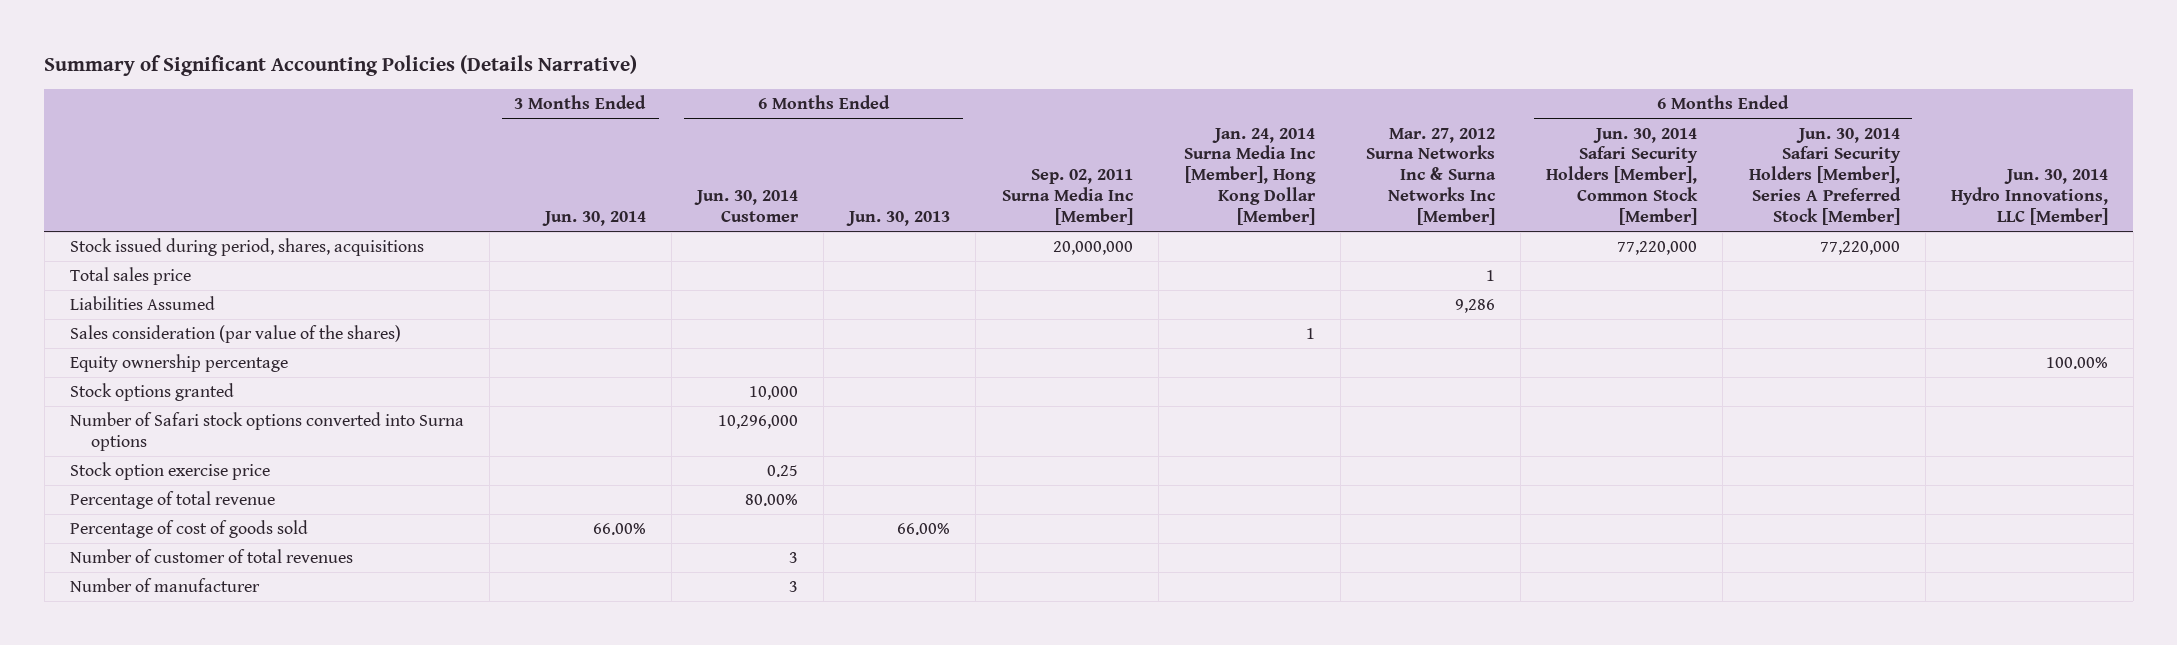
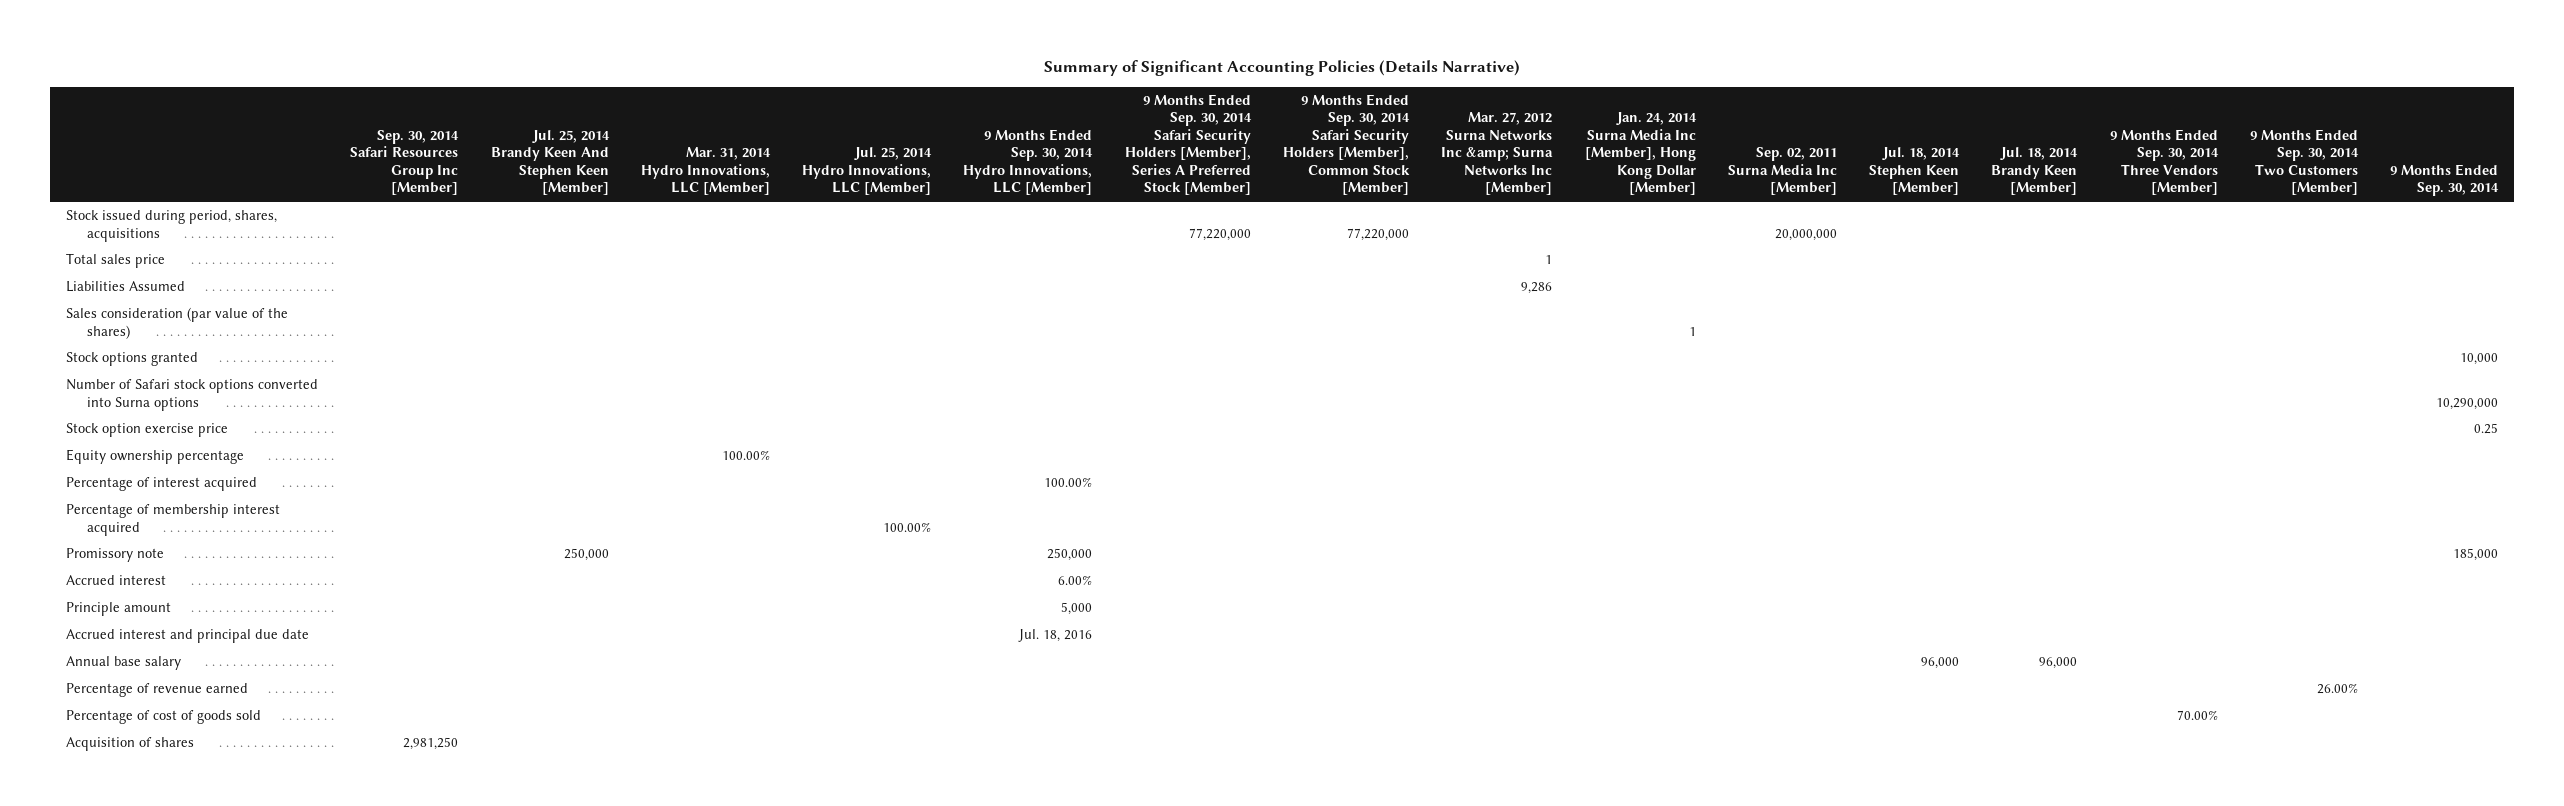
- | 3 Months Ended Jun. 30, 2014 | 6 Months Ended Jun. 30, 2014 Customer | 6 Months Ended Jun. 30, 2013 | Sep. 02, 2011 Surna Media Inc [Member] | Jan. 24, 2014 Surna Media Inc [Member], Hong Kong Dollar [Member] | Mar. 27, 2012 Surna Networks Inc & Surna Networks Inc [Member] | 6 Months Ended Jun. 30, 2014 Safari Security Holders [Member], Common Stock [Member] | 6 Months Ended Jun. 30, 2014 Safari Security Holders [Member], Series A Preferred Stock [Member] | Jun. 30, 2014 Hydro Innovations, LLC [Member]
+ | Sep. 30, 2014 Safari Resources Group Inc [Member] | Jul. 25, 2014 Brandy Keen And Stephen Keen [Member] | Mar. 31, 2014 Hydro Innovations, LLC [Member] | Jul. 25, 2014 Hydro Innovations, LLC [Member] | 9 Months Ended Sep. 30, 2014 Hydro Innovations, LLC [Member] | 9 Months Ended Sep. 30, 2014 Safari Security Holders [Member], Series A Preferred Stock [Member] | 9 Months Ended Sep. 30, 2014 Safari Security Holders [Member], Common Stock [Member] | Mar. 27, 2012 Surna Networks Inc &amp; Surna Networks Inc [Member] | Jan. 24, 2014 Surna Media Inc [Member], Hong Kong Dollar [Member] | Sep. 02, 2011 Surna Media Inc [Member] | Jul. 18, 2014 Stephen Keen [Member] | Jul. 18, 2014 Brandy Keen [Member] | 9 Months Ended Sep. 30, 2014 Three Vendors [Member] | 9 Months Ended Sep. 30, 2014 Two Customers [Member] | 9 Months Ended Sep. 30, 2014
- Percentage of total revenue | | 80.00% | | | | | | |
moved down: Equity ownership percentage | | | 100.00% | | | | | | | | | | | |
+ Percentage of interest acquired | | | | | 100.00% | | | | | | | | | |
+ Percentage of membership interest acquired | | | | 100.00% | | | | | | | | | | |
+ Promissory note | | 250,000 | | | 250,000 | | | | | | | | | | 185,000
+ Accrued interest | | | | | 6.00% | | | | | | | | | |
+ Principle amount | | | | | 5,000 | | | | | | | | | |
+ Accrued interest and principal due date | | | | | Jul. 18, 2016 | | | | | | | | | |
+ Annual base salary | | | | | | | | | | | 96,000 | 96,000 | | |
+ Percentage of revenue earned | | | | | | | | | | | | | | 26.00% |
- Number of customer of total revenues | | 3 | | | | | | |
- Number of manufacturer | | 3 | | | | | | |
+ Acquisition of shares | 2,981,250 | | | | | | | | | | | | | |

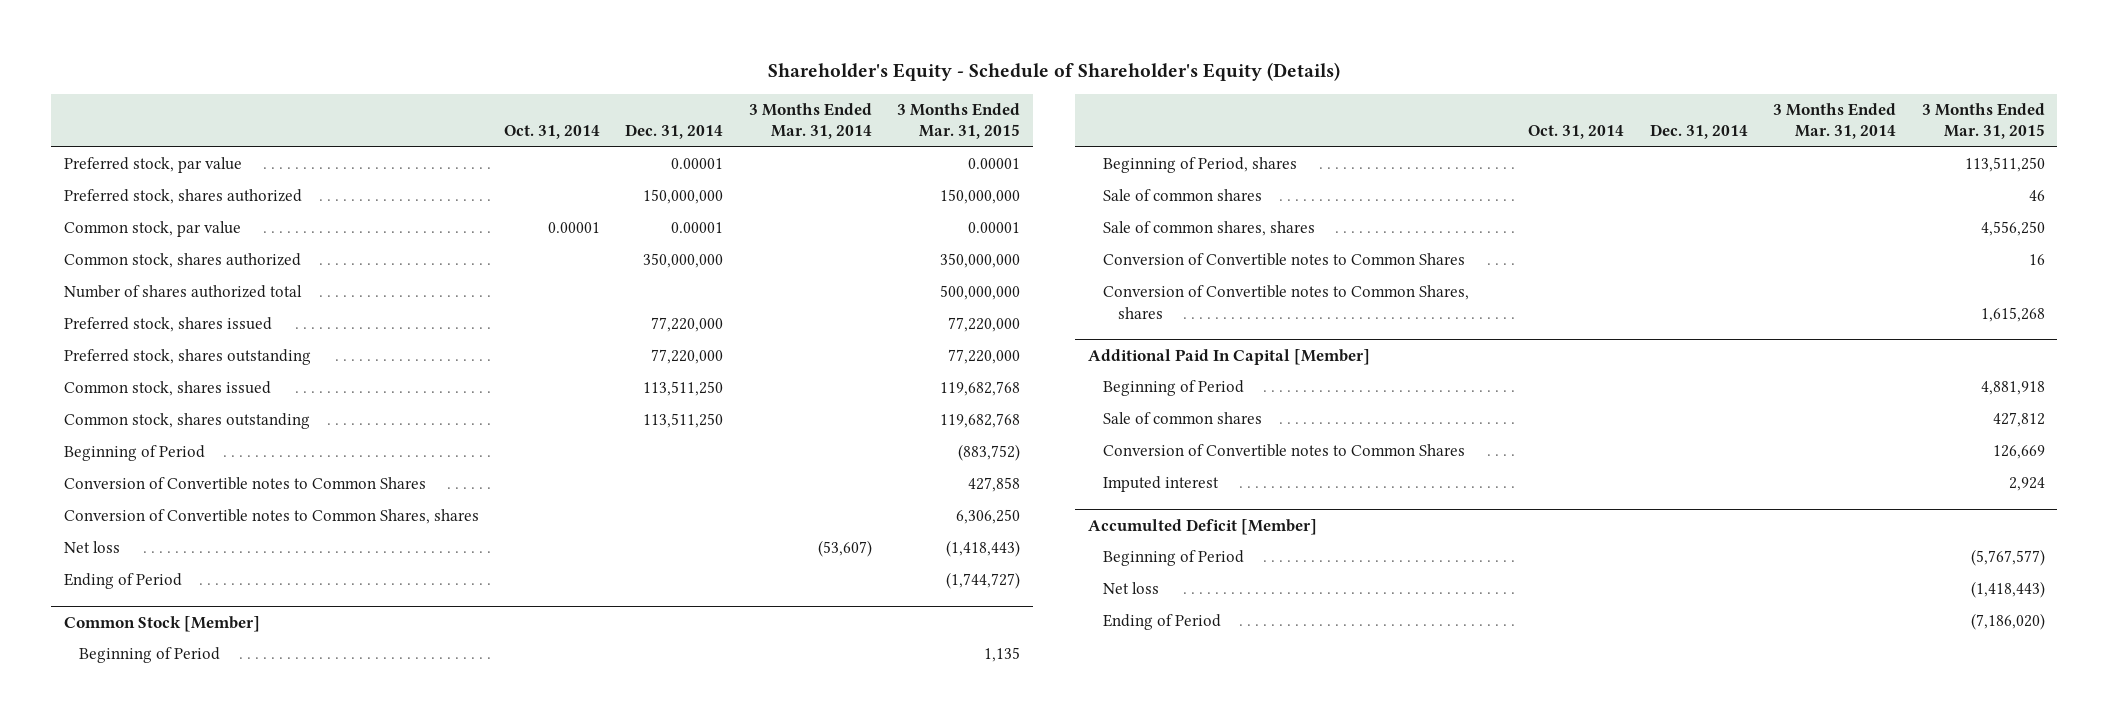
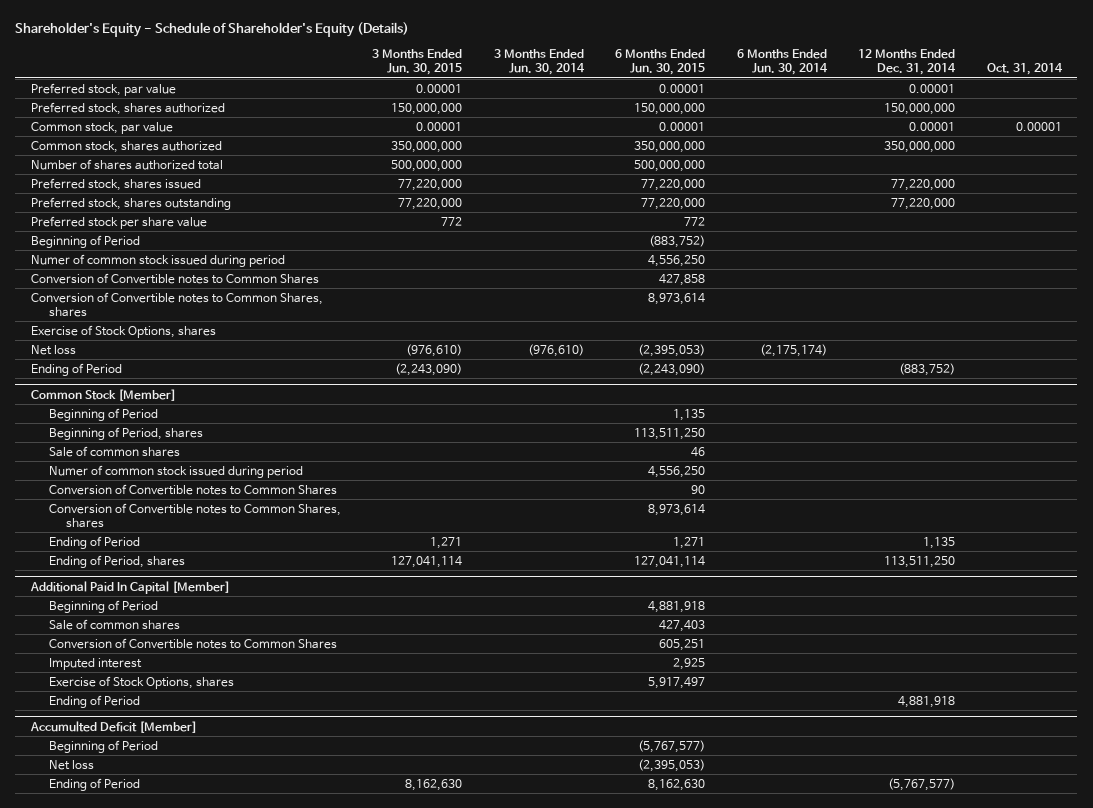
- | Oct. 31, 2014 | Dec. 31, 2014 | 3 Months Ended Mar. 31, 2014 | 3 Months Ended Mar. 31, 2015
+ | 3 Months Ended Jun. 30, 2015 | 3 Months Ended Jun. 30, 2014 | 6 Months Ended Jun. 30, 2015 | 6 Months Ended Jun. 30, 2014 | 12 Months Ended Dec. 31, 2014 | Oct. 31, 2014
- Common stock, shares issued | | 113,511,250 | | 119,682,768
- Common stock, shares outstanding | | 113,511,250 | | 119,682,768
+ Preferred stock per share value | 772 | | 772 | | |
+ Numer of common stock issued during period | | | 4,556,250 | | |
+ Exercise of Stock Options, shares
@ Common Stock [Member]
- Sale of common shares, shares | | | | 4,556,250
+ Numer of common stock issued during period | | | 4,556,250 | | |
+ Ending of Period | 1,271 | | 1,271 | | 1,135 |
+ Ending of Period, shares | 127,041,114 | | 127,041,114 | | 113,511,250 |
@ Additional Paid In Capital [Member]
+ Exercise of Stock Options, shares | | | 5,917,497 | | |
+ Ending of Period | | | | | 4,881,918 |

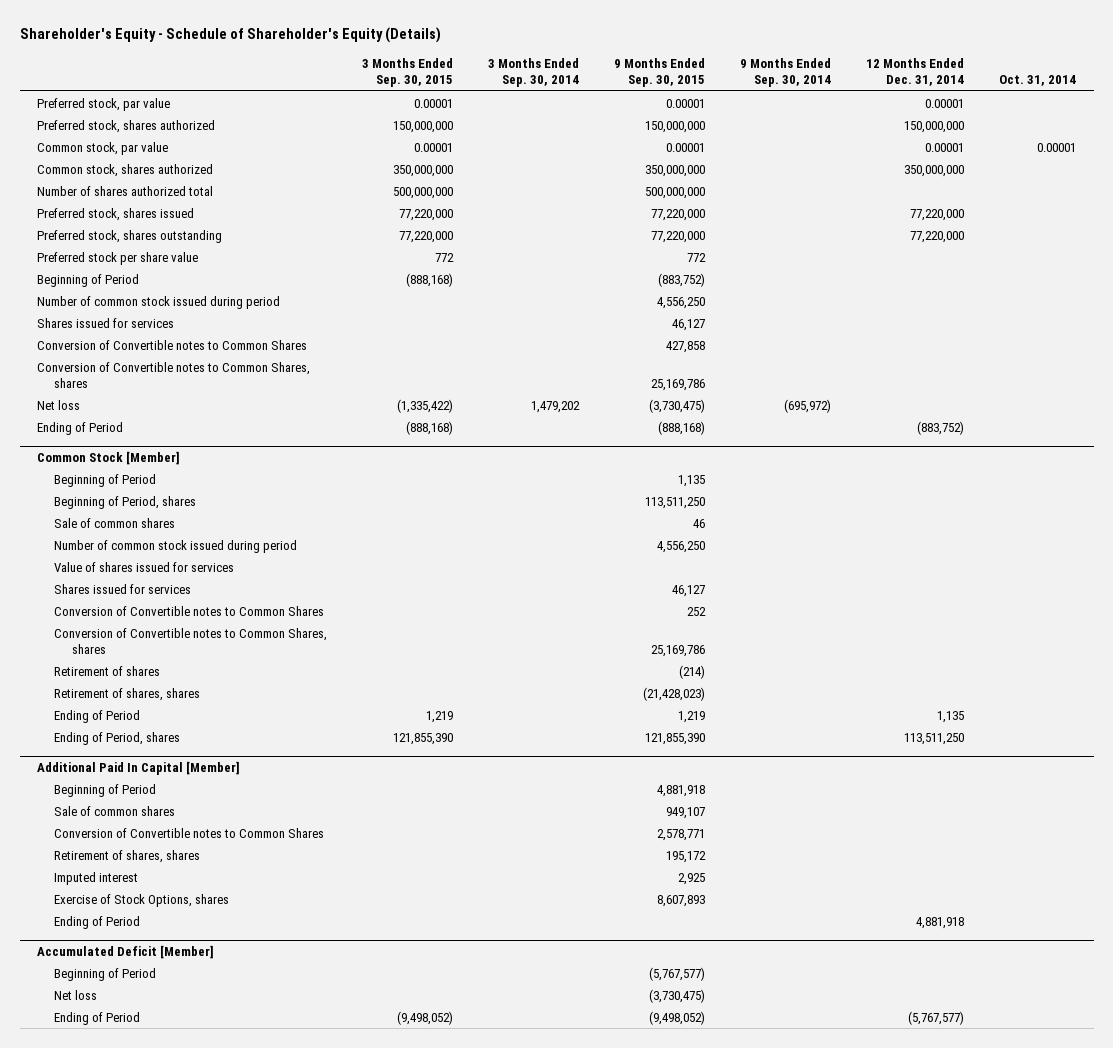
- | 3 Months Ended Jun. 30, 2015 | 3 Months Ended Jun. 30, 2014 | 6 Months Ended Jun. 30, 2015 | 6 Months Ended Jun. 30, 2014 | 12 Months Ended Dec. 31, 2014 | Oct. 31, 2014
+ | 3 Months Ended Sep. 30, 2015 | 3 Months Ended Sep. 30, 2014 | 9 Months Ended Sep. 30, 2015 | 9 Months Ended Sep. 30, 2014 | 12 Months Ended Dec. 31, 2014 | Oct. 31, 2014
- Numer of common stock issued during period | | | 4,556,250 | | |
+ Number of common stock issued during period | | | 4,556,250 | | |
+ Shares issued for services | | | 46,127 | | |
- Exercise of Stock Options, shares
@ Common Stock [Member]
- Numer of common stock issued during period | | | 4,556,250 | | |
+ Number of common stock issued during period | | | 4,556,250 | | |
+ Value of shares issued for services
+ Shares issued for services | | | 46,127 | | |
+ Retirement of shares | | | (214) | | |
+ Retirement of shares, shares | | | (21,428,023) | | |
@ Additional Paid In Capital [Member]
+ Retirement of shares, shares | | | 195,172 | | |
- Accumulted Deficit [Member]
+ Accumulated Deficit [Member]

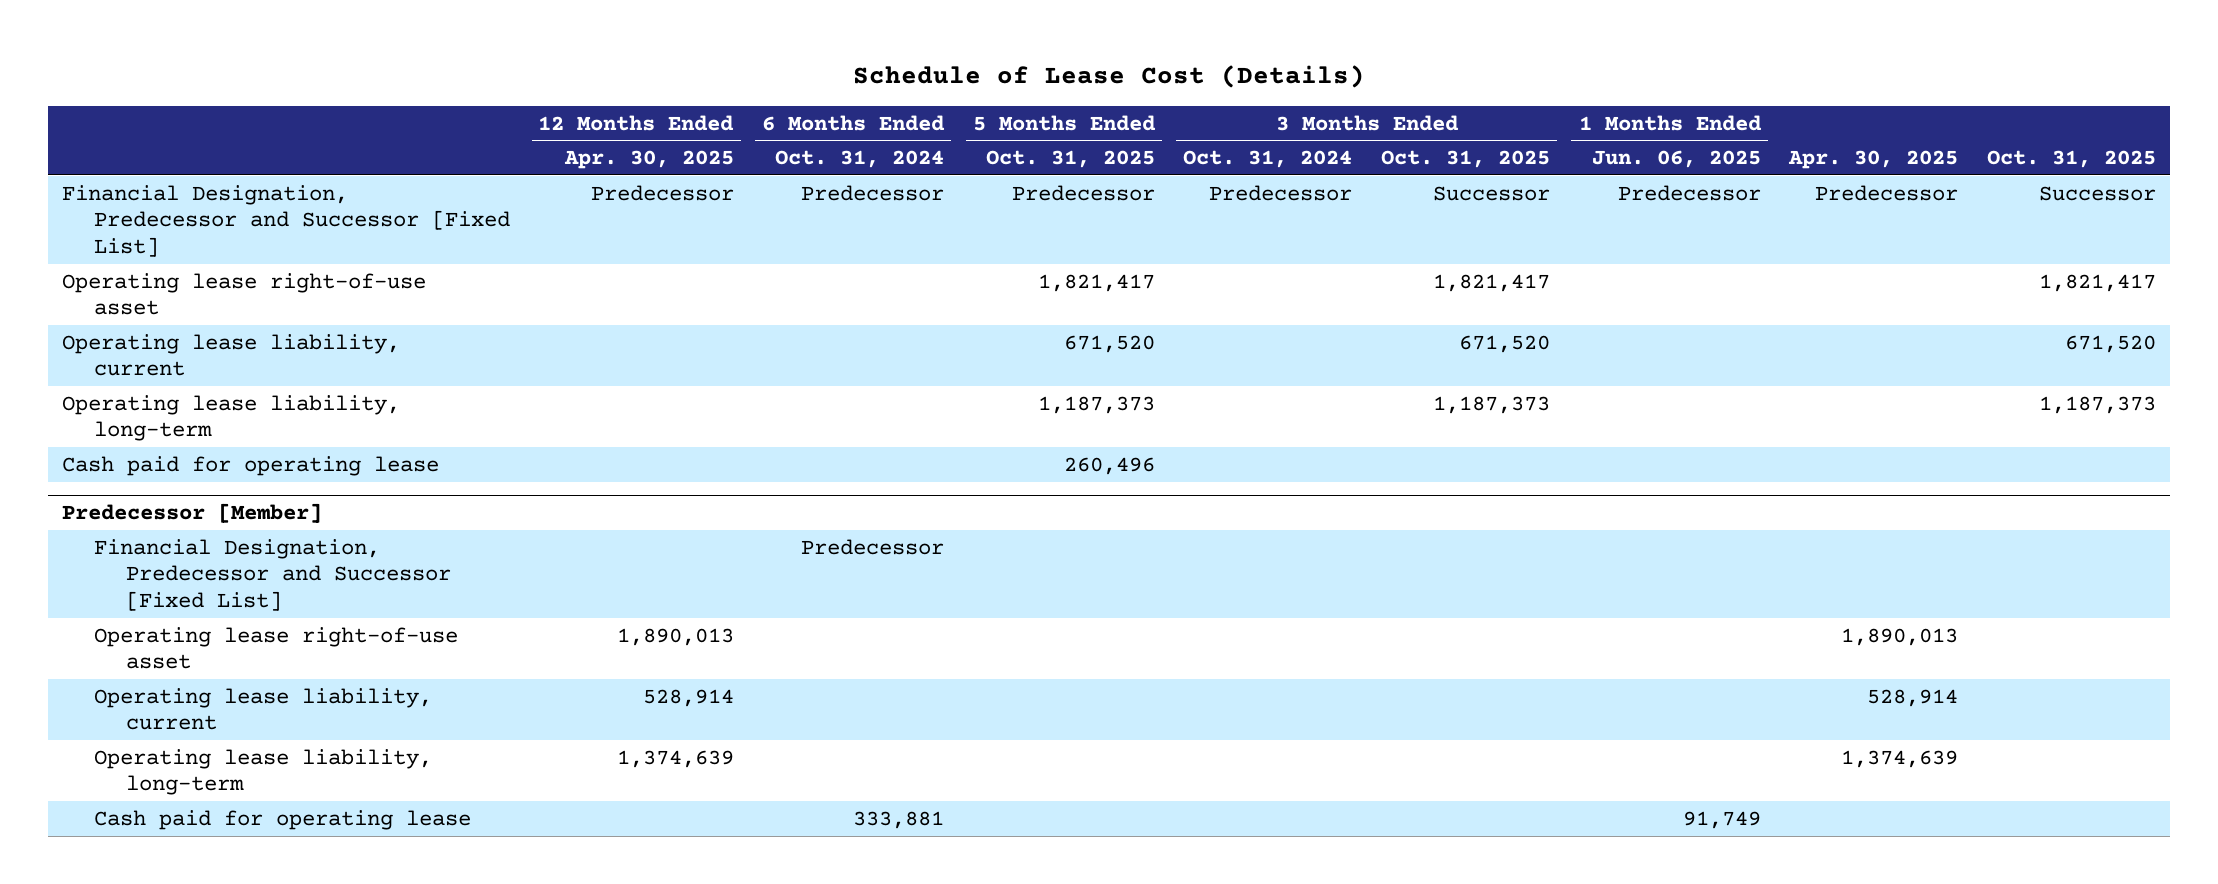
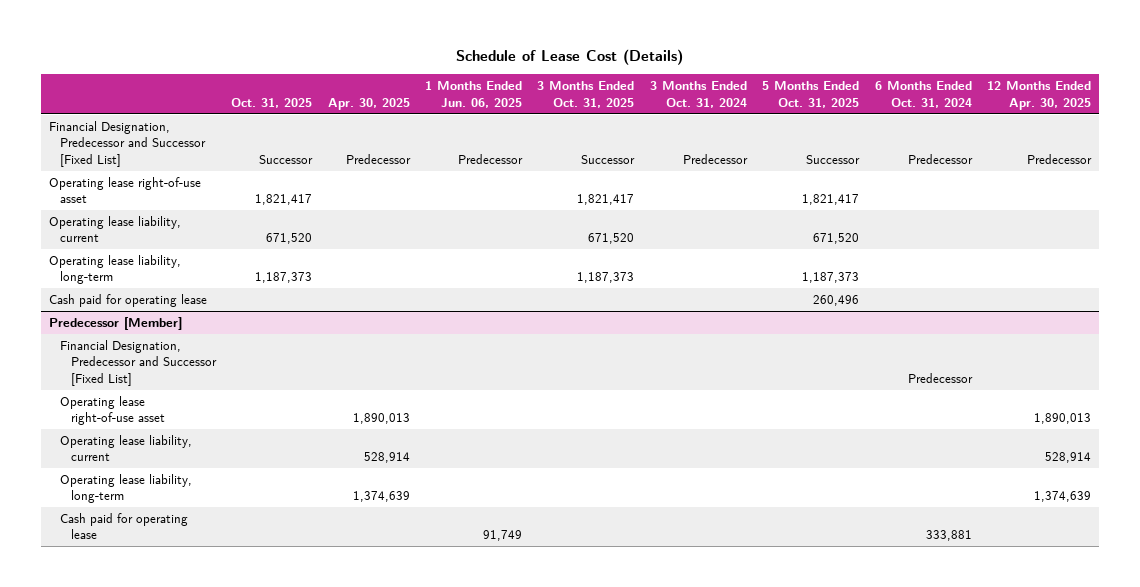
- | 12 Months Ended Apr. 30, 2025 | 6 Months Ended Oct. 31, 2024 | 5 Months Ended Oct. 31, 2025 | 3 Months Ended Oct. 31, 2024 | 3 Months Ended Oct. 31, 2025 | 1 Months Ended Jun. 06, 2025 | Apr. 30, 2025 | Oct. 31, 2025
+ | Oct. 31, 2025 | Apr. 30, 2025 | 1 Months Ended Jun. 06, 2025 | 3 Months Ended Oct. 31, 2025 | 3 Months Ended Oct. 31, 2024 | 5 Months Ended Oct. 31, 2025 | 6 Months Ended Oct. 31, 2024 | 12 Months Ended Apr. 30, 2025
- Financial Designation, Predecessor and Successor [Fixed List] | Predecessor | Predecessor | Predecessor | Predecessor | Successor | Predecessor | Predecessor | Successor
+ Financial Designation, Predecessor and Successor [Fixed List] | Successor | Predecessor | Predecessor | Successor | Predecessor | Successor | Predecessor | Predecessor

